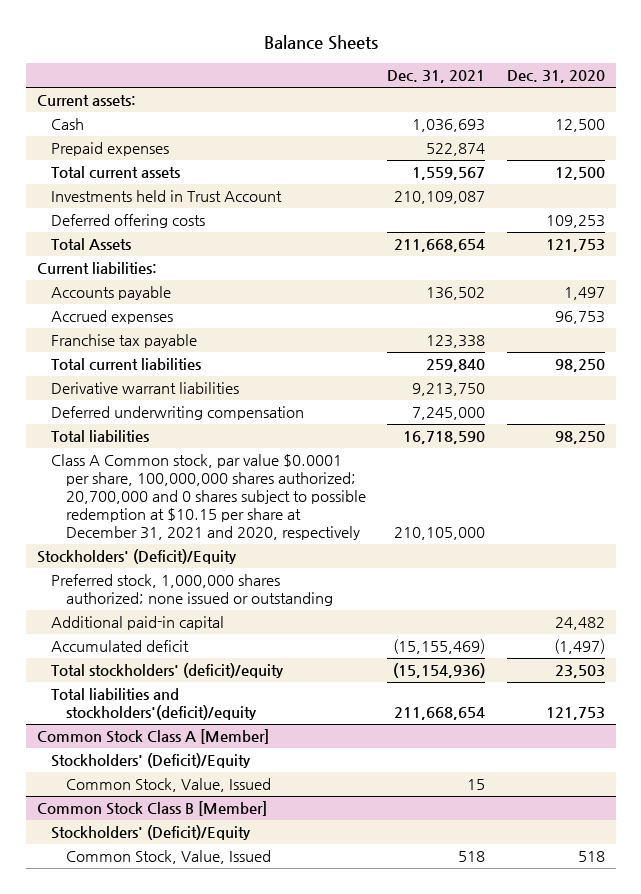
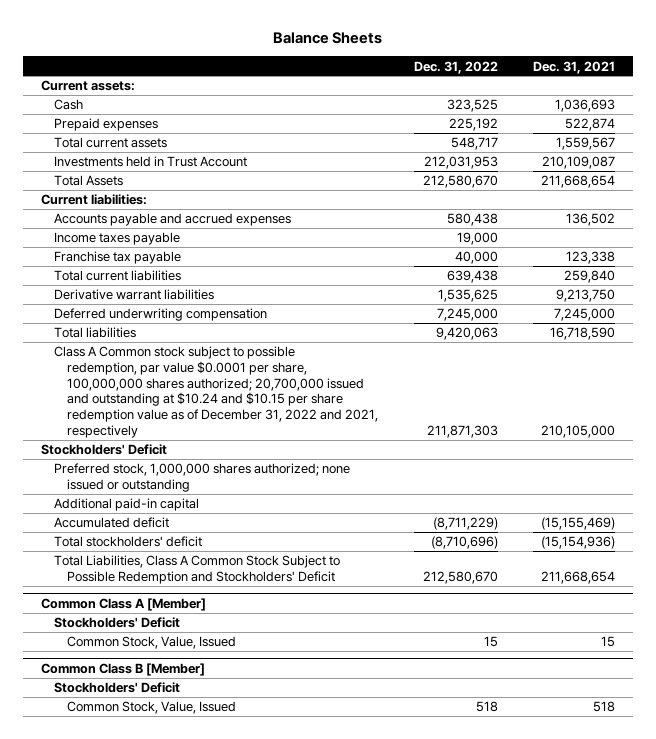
- | Dec. 31, 2021 | Dec. 31, 2020
+ | Dec. 31, 2022 | Dec. 31, 2021
- Deferred offering costs | | 109,253
- Accounts payable | 136,502 | 1,497
- Accrued expenses | | 96,753
+ Accounts payable and accrued expenses | 580,438 | 136,502
+ Income taxes payable | 19,000 |
- Class A Common stock, par value $0.0001 per share, 100,000,000 shares authorized; 20,700,000 and 0 shares subject to possible redemption at $10.15 per share at December 31, 2021 and 2020, respectively | 210,105,000 |
- Stockholders' (Deficit)/Equity
+ Class A Common stock subject to possible redemption, par value $0.0001 per share, 100,000,000 shares authorized; 20,700,000 issued and outstanding at $10.24 and $10.15 per share redemption value as of December 31, 2022 and 2021, respectively | 211,871,303 | 210,105,000
+ Stockholders' Deficit
- Total stockholders' (deficit)/equity | (15,154,936) | 23,503
- Total liabilities and stockholders'(deficit)/equity | 211,668,654 | 121,753
- Common Stock Class A [Member]
- Stockholders' (Deficit)/Equity
+ Total stockholders' deficit | (8,710,696) | (15,154,936)
+ Total Liabilities, Class A Common Stock Subject to Possible Redemption and Stockholders' Deficit | 212,580,670 | 211,668,654
+ Common Class A [Member]
+ Stockholders' Deficit
- Common Stock Class B [Member]
- Stockholders' (Deficit)/Equity
+ Common Class B [Member]
+ Stockholders' Deficit

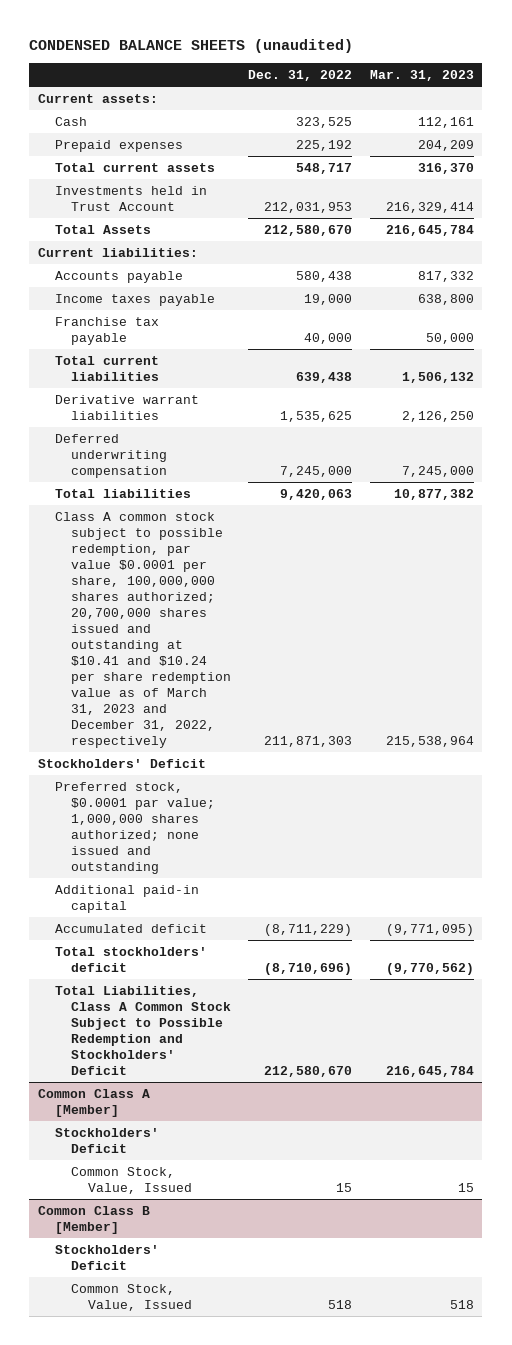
- Balance Sheets
+ CONDENSED BALANCE SHEETS (unaudited)
- | Dec. 31, 2022 | Dec. 31, 2021
+ | Dec. 31, 2022 | Mar. 31, 2023
- Accounts payable and accrued expenses | 580,438 | 136,502
+ Accounts payable | 580,438 | 817,332
- Class A Common stock subject to possible redemption, par value $0.0001 per share, 100,000,000 shares authorized; 20,700,000 issued and outstanding at $10.24 and $10.15 per share redemption value as of December 31, 2022 and 2021, respectively | 211,871,303 | 210,105,000
+ Class A common stock subject to possible redemption, par value $0.0001 per share, 100,000,000 shares authorized; 20,700,000 shares issued and outstanding at $10.41 and $10.24 per share redemption value as of March 31, 2023 and December 31, 2022, respectively | 211,871,303 | 215,538,964
- Preferred stock, 1,000,000 shares authorized; none issued or outstanding
+ Preferred stock, $0.0001 par value; 1,000,000 shares authorized; none issued and outstanding

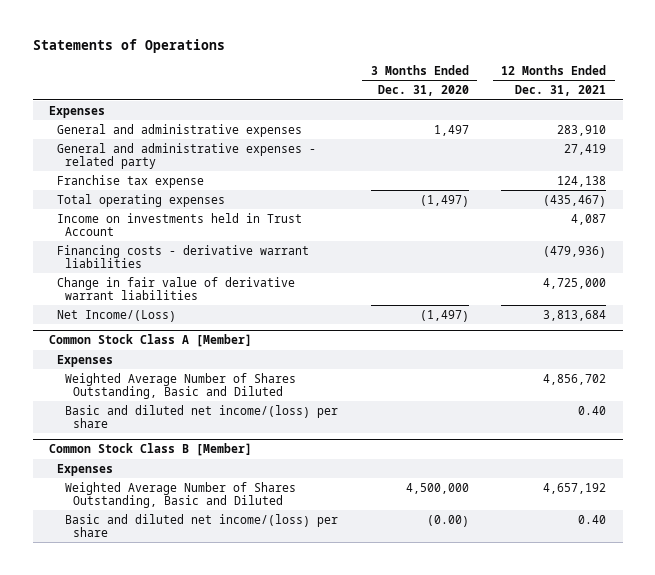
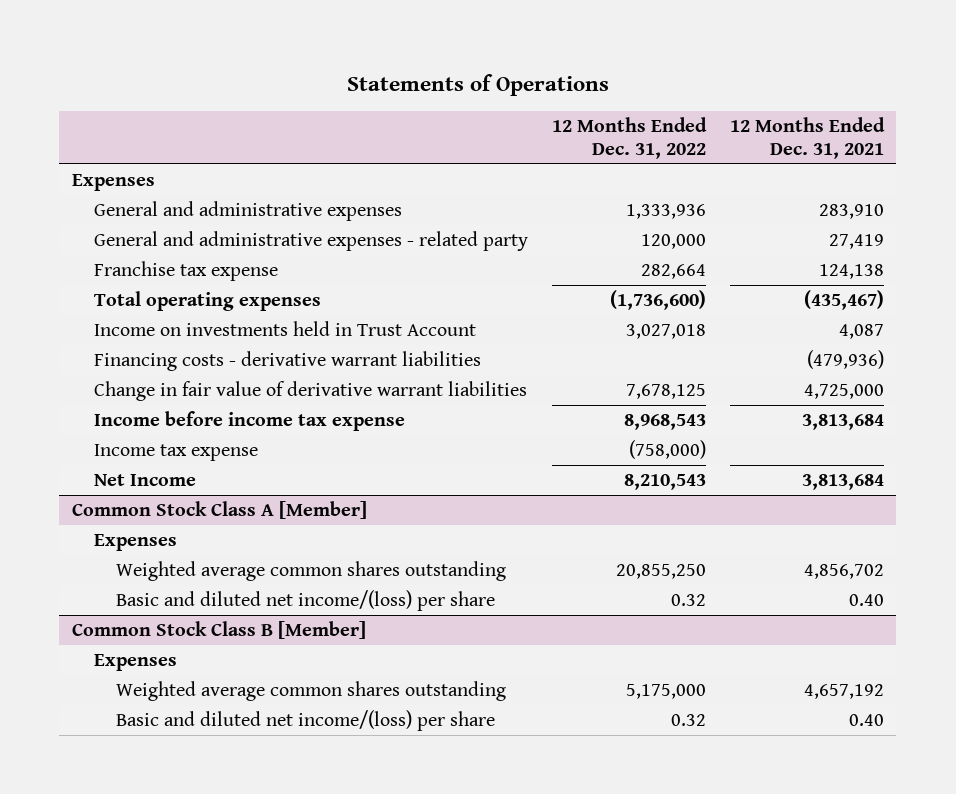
- | 3 Months Ended Dec. 31, 2020 | 12 Months Ended Dec. 31, 2021
+ | 12 Months Ended Dec. 31, 2022 | 12 Months Ended Dec. 31, 2021
- Net Income/(Loss) | (1,497) | 3,813,684
+ Income before income tax expense | 8,968,543 | 3,813,684
+ Income tax expense | (758,000) |
+ Net Income | 8,210,543 | 3,813,684
@ Common Stock Class A [Member]
- Weighted Average Number of Shares Outstanding, Basic and Diluted | | 4,856,702
+ Weighted average common shares outstanding | 20,855,250 | 4,856,702
@ Common Stock Class B [Member]
- Weighted Average Number of Shares Outstanding, Basic and Diluted | 4,500,000 | 4,657,192
+ Weighted average common shares outstanding | 5,175,000 | 4,657,192

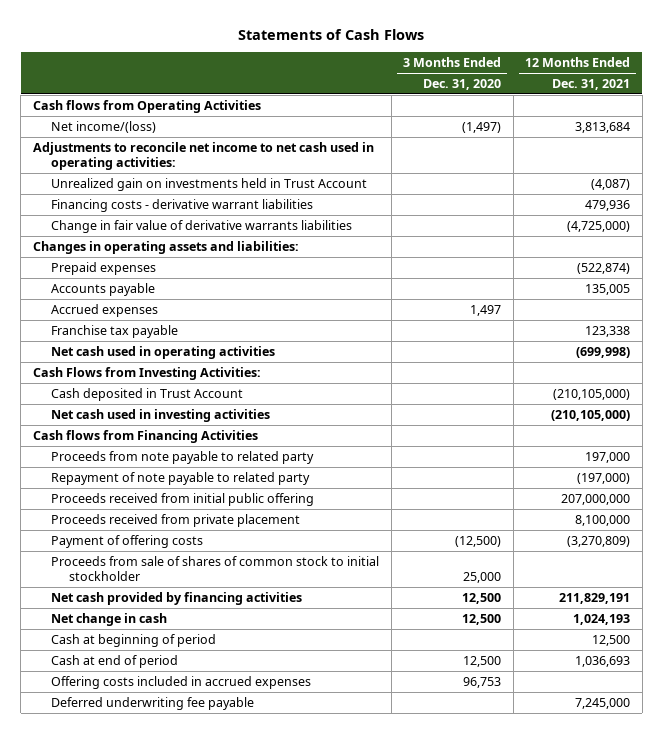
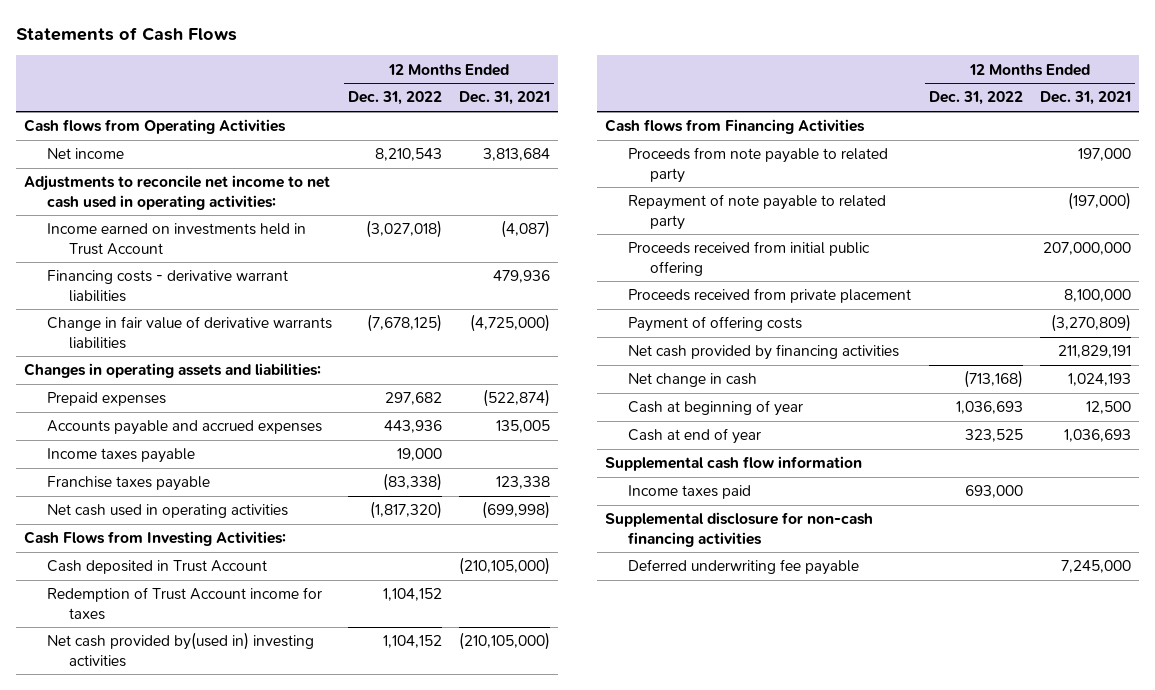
- | 3 Months Ended Dec. 31, 2020 | 12 Months Ended Dec. 31, 2021
+ | 12 Months Ended Dec. 31, 2022 | 12 Months Ended Dec. 31, 2021
- Net income/(loss) | (1,497) | 3,813,684
+ Net income | 8,210,543 | 3,813,684
- Unrealized gain on investments held in Trust Account | | (4,087)
+ Income earned on investments held in Trust Account | (3,027,018) | (4,087)
- Accounts payable | | 135,005
- Accrued expenses | 1,497 |
- Franchise tax payable | | 123,338
+ Accounts payable and accrued expenses | 443,936 | 135,005
+ Income taxes payable | 19,000 |
+ Franchise taxes payable | (83,338) | 123,338
- Net cash used in investing activities | | (210,105,000)
+ Redemption of Trust Account income for taxes | 1,104,152 |
+ Net cash provided by(used in) investing activities | 1,104,152 | (210,105,000)
- Proceeds from sale of shares of common stock to initial stockholder | 25,000 |
- Cash at beginning of period | | 12,500
- Cash at end of period | 12,500 | 1,036,693
- Offering costs included in accrued expenses | 96,753 |
+ Cash at beginning of year | 1,036,693 | 12,500
+ Cash at end of year | 323,525 | 1,036,693
+ Supplemental cash flow information
+ Income taxes paid | 693,000 |
+ Supplemental disclosure for non-cash financing activities

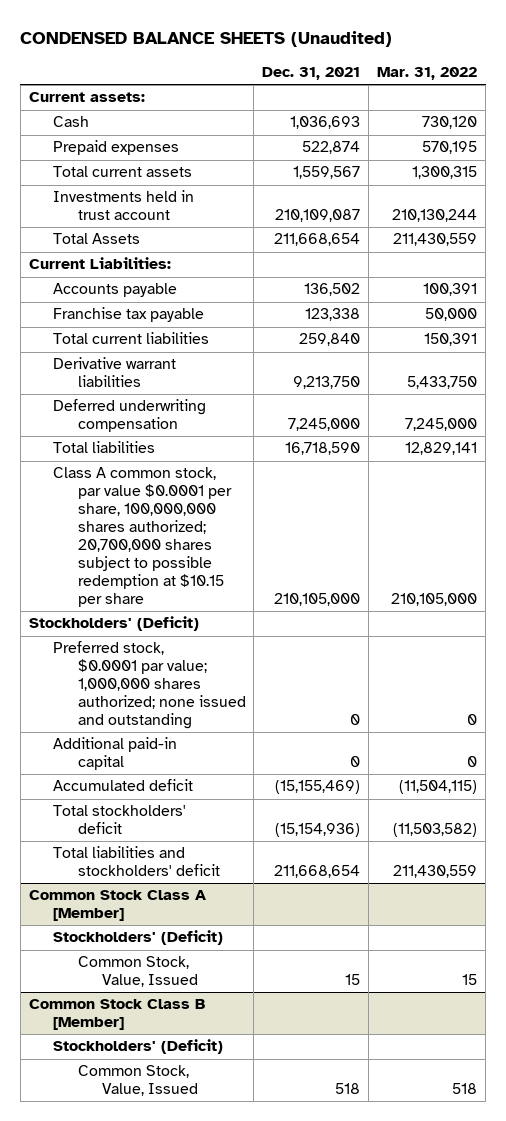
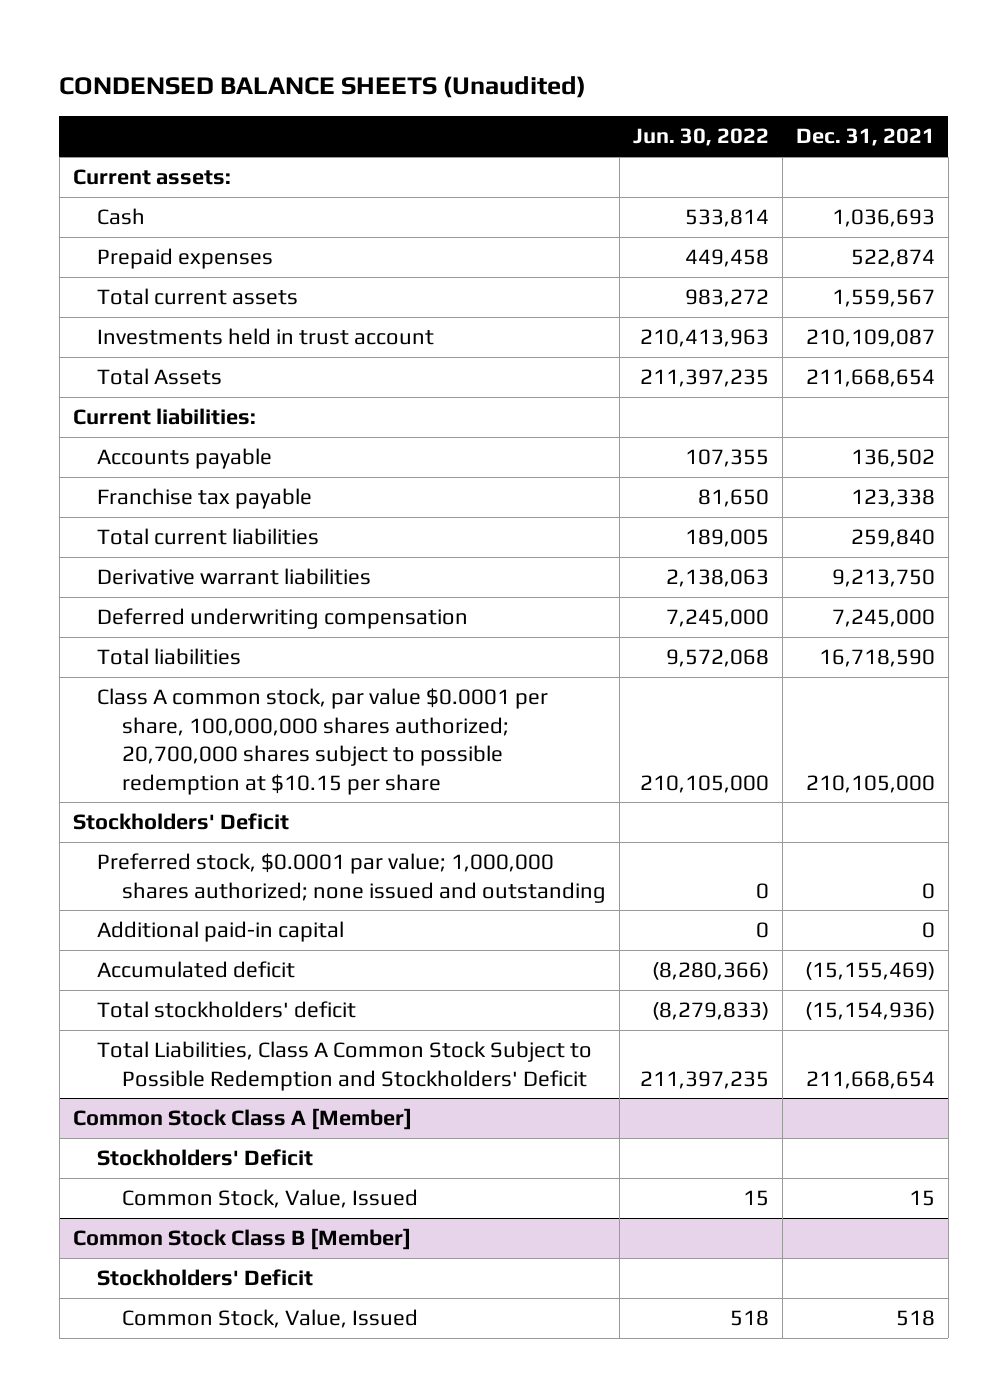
- | Dec. 31, 2021 | Mar. 31, 2022
+ | Jun. 30, 2022 | Dec. 31, 2021
- Current Liabilities:
+ Current liabilities:
- Stockholders' (Deficit)
+ Stockholders' Deficit
- Total liabilities and stockholders' deficit | 211,668,654 | 211,430,559
+ Total Liabilities, Class A Common Stock Subject to Possible Redemption and Stockholders' Deficit | 211,397,235 | 211,668,654
@ Common Stock Class A [Member]
- Stockholders' (Deficit)
+ Stockholders' Deficit
@ Common Stock Class B [Member]
- Stockholders' (Deficit)
+ Stockholders' Deficit

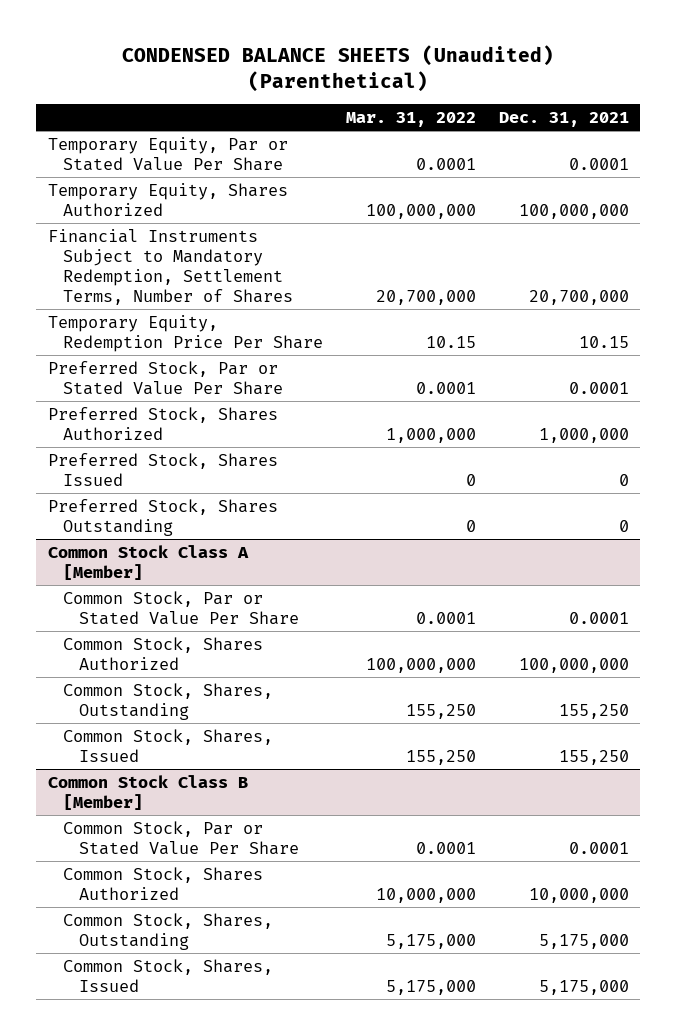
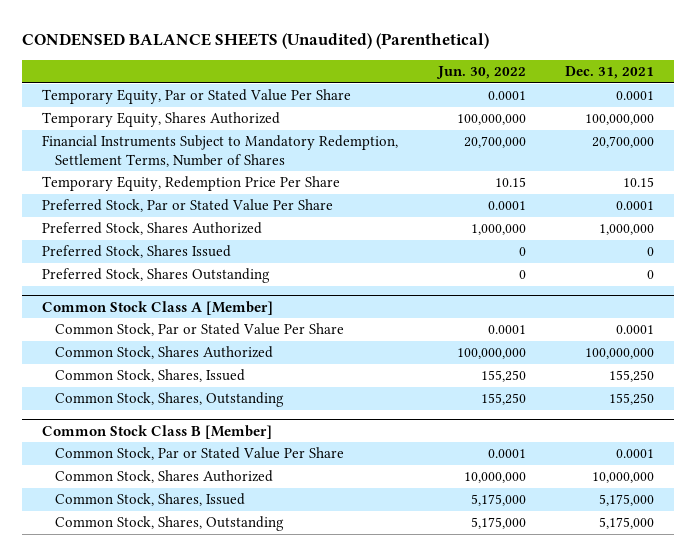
- | Mar. 31, 2022 | Dec. 31, 2021
+ | Jun. 30, 2022 | Dec. 31, 2021
@ Common Stock Class A [Member]
moved down: Common Stock, Shares, Outstanding | 155,250 | 155,250
@ Common Stock Class B [Member]
moved down: Common Stock, Shares, Outstanding | 5,175,000 | 5,175,000

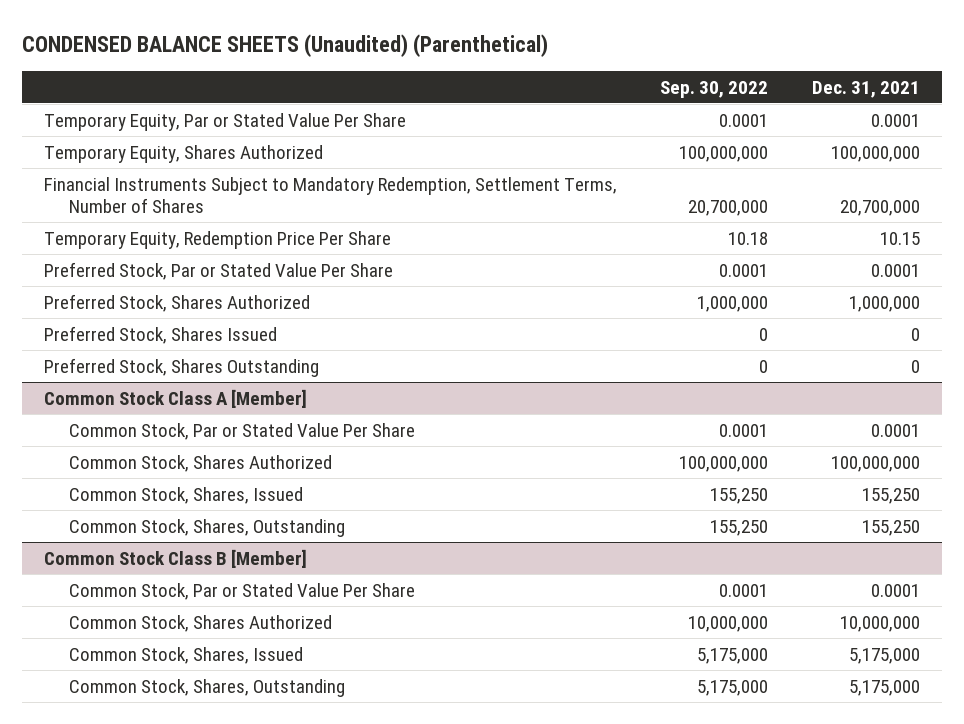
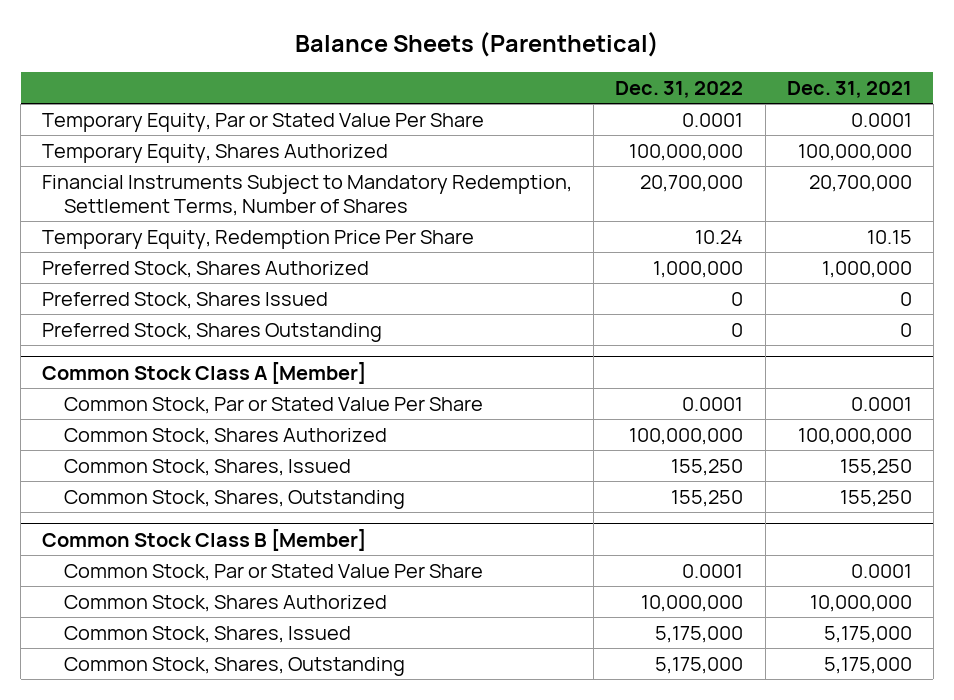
- CONDENSED BALANCE SHEETS (Unaudited) (Parenthetical)
+ Balance Sheets (Parenthetical)
- | Sep. 30, 2022 | Dec. 31, 2021
+ | Dec. 31, 2022 | Dec. 31, 2021
- Preferred Stock, Par or Stated Value Per Share | 0.0001 | 0.0001

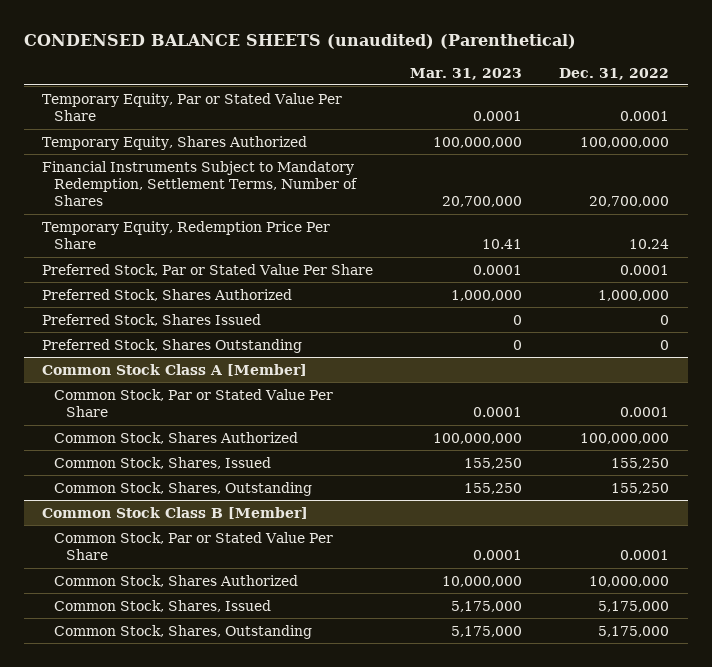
- Balance Sheets (Parenthetical)
+ CONDENSED BALANCE SHEETS (unaudited) (Parenthetical)
- | Dec. 31, 2022 | Dec. 31, 2021
+ | Mar. 31, 2023 | Dec. 31, 2022
+ Preferred Stock, Par or Stated Value Per Share | 0.0001 | 0.0001

